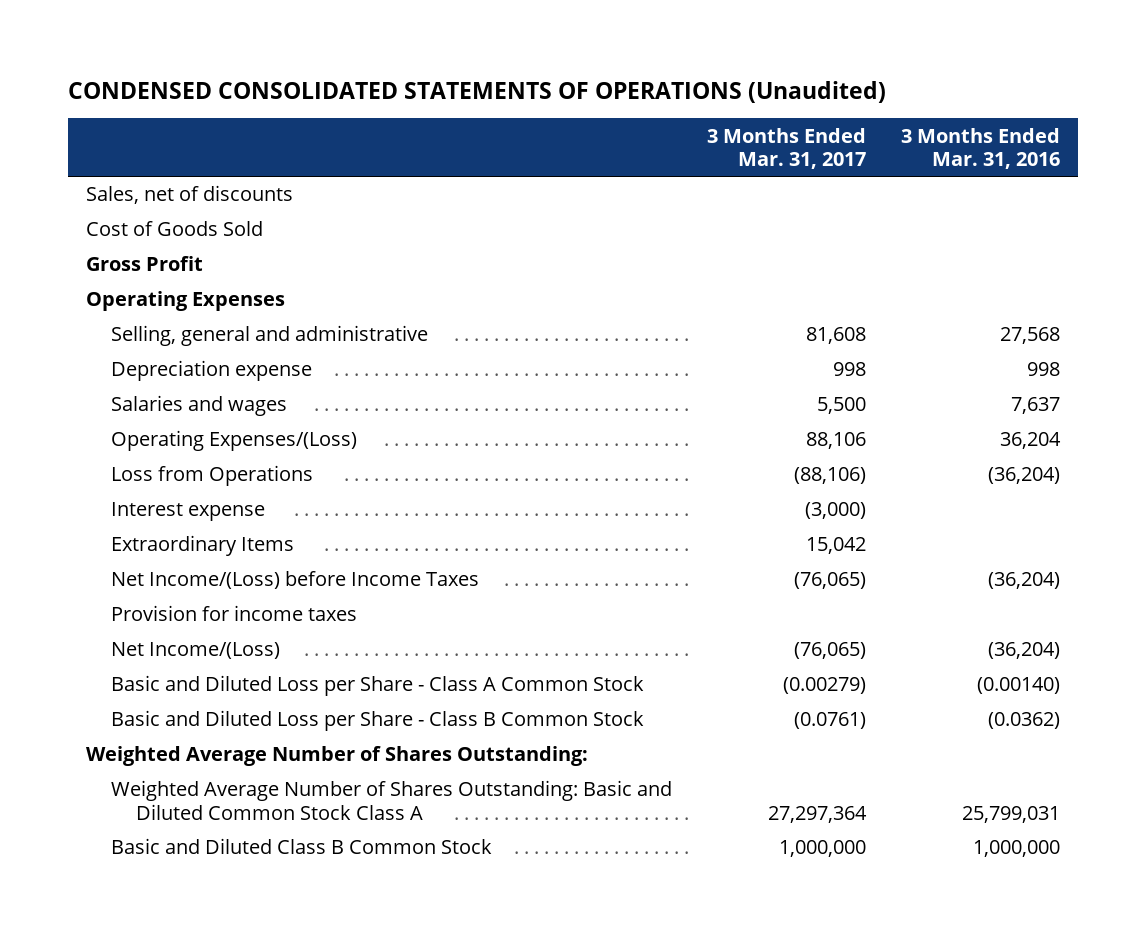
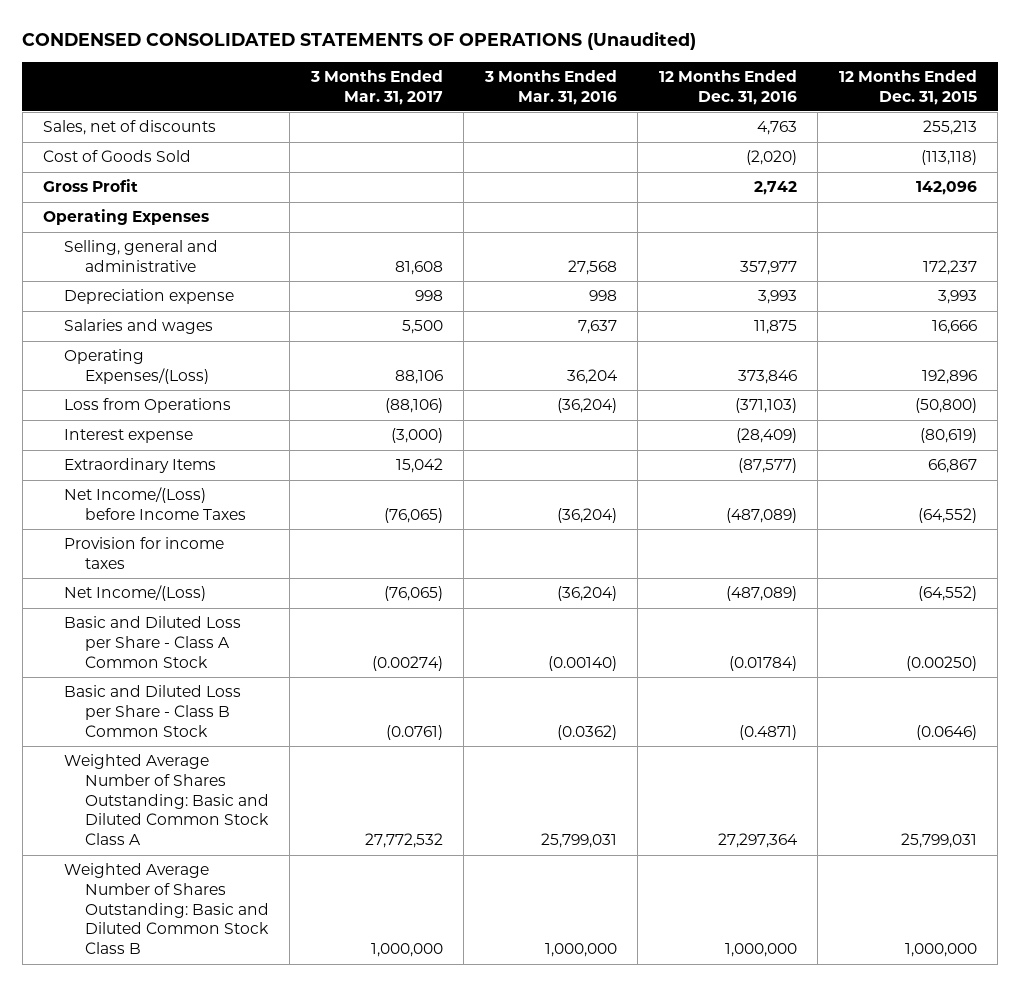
- | 3 Months Ended Mar. 31, 2017 | 3 Months Ended Mar. 31, 2016
+ | 3 Months Ended Mar. 31, 2017 | 3 Months Ended Mar. 31, 2016 | 12 Months Ended Dec. 31, 2016 | 12 Months Ended Dec. 31, 2015
- Basic and Diluted Loss per Share - Class A Common Stock | (0.00279) | (0.00140)
+ Basic and Diluted Loss per Share - Class A Common Stock | (0.00274) | (0.00140) | (0.01784) | (0.00250)
- Weighted Average Number of Shares Outstanding:
- Weighted Average Number of Shares Outstanding: Basic and Diluted Common Stock Class A | 27,297,364 | 25,799,031
- Basic and Diluted Class B Common Stock | 1,000,000 | 1,000,000
+ Weighted Average Number of Shares Outstanding: Basic and Diluted Common Stock Class A | 27,772,532 | 25,799,031 | 27,297,364 | 25,799,031
+ Weighted Average Number of Shares Outstanding: Basic and Diluted Common Stock Class B | 1,000,000 | 1,000,000 | 1,000,000 | 1,000,000

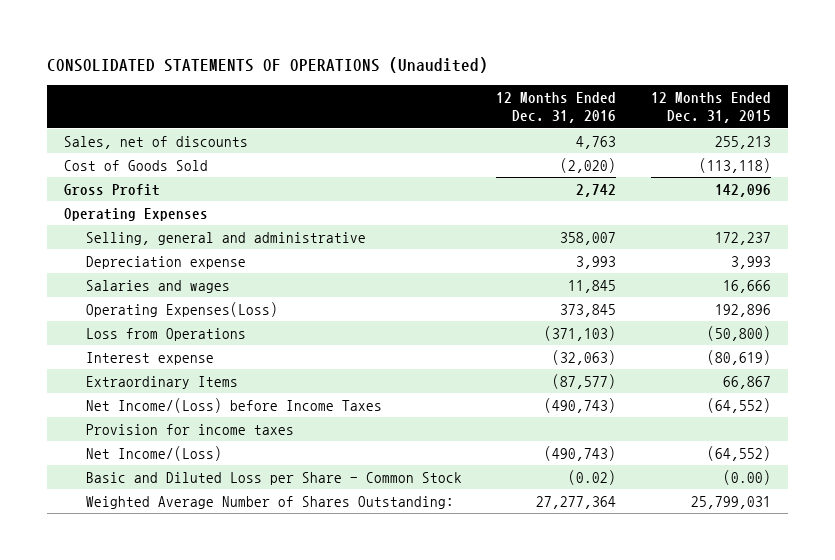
- CONDENSED CONSOLIDATED STATEMENTS OF OPERATIONS (Unaudited)
+ CONSOLIDATED STATEMENTS OF OPERATIONS (Unaudited)
- | 3 Months Ended Mar. 31, 2017 | 3 Months Ended Mar. 31, 2016 | 12 Months Ended Dec. 31, 2016 | 12 Months Ended Dec. 31, 2015
+ | 12 Months Ended Dec. 31, 2016 | 12 Months Ended Dec. 31, 2015
- Selling, general and administrative | 81,608 | 27,568 | 357,977 | 172,237
+ Selling, general and administrative | 358,007 | 172,237
- Salaries and wages | 5,500 | 7,637 | 11,875 | 16,666
- Operating Expenses/(Loss) | 88,106 | 36,204 | 373,846 | 192,896
+ Salaries and wages | 11,845 | 16,666
+ Operating Expenses(Loss) | 373,845 | 192,896
- Interest expense | (3,000) | | (28,409) | (80,619)
+ Interest expense | (32,063) | (80,619)
- Net Income/(Loss) before Income Taxes | (76,065) | (36,204) | (487,089) | (64,552)
+ Net Income/(Loss) before Income Taxes | (490,743) | (64,552)
- Net Income/(Loss) | (76,065) | (36,204) | (487,089) | (64,552)
- Basic and Diluted Loss per Share - Class A Common Stock | (0.00274) | (0.00140) | (0.01784) | (0.00250)
- Basic and Diluted Loss per Share - Class B Common Stock | (0.0761) | (0.0362) | (0.4871) | (0.0646)
- Weighted Average Number of Shares Outstanding: Basic and Diluted Common Stock Class A | 27,772,532 | 25,799,031 | 27,297,364 | 25,799,031
- Weighted Average Number of Shares Outstanding: Basic and Diluted Common Stock Class B | 1,000,000 | 1,000,000 | 1,000,000 | 1,000,000
+ Net Income/(Loss) | (490,743) | (64,552)
+ Basic and Diluted Loss per Share - Common Stock | (0.02) | (0.00)
+ Weighted Average Number of Shares Outstanding: | 27,277,364 | 25,799,031

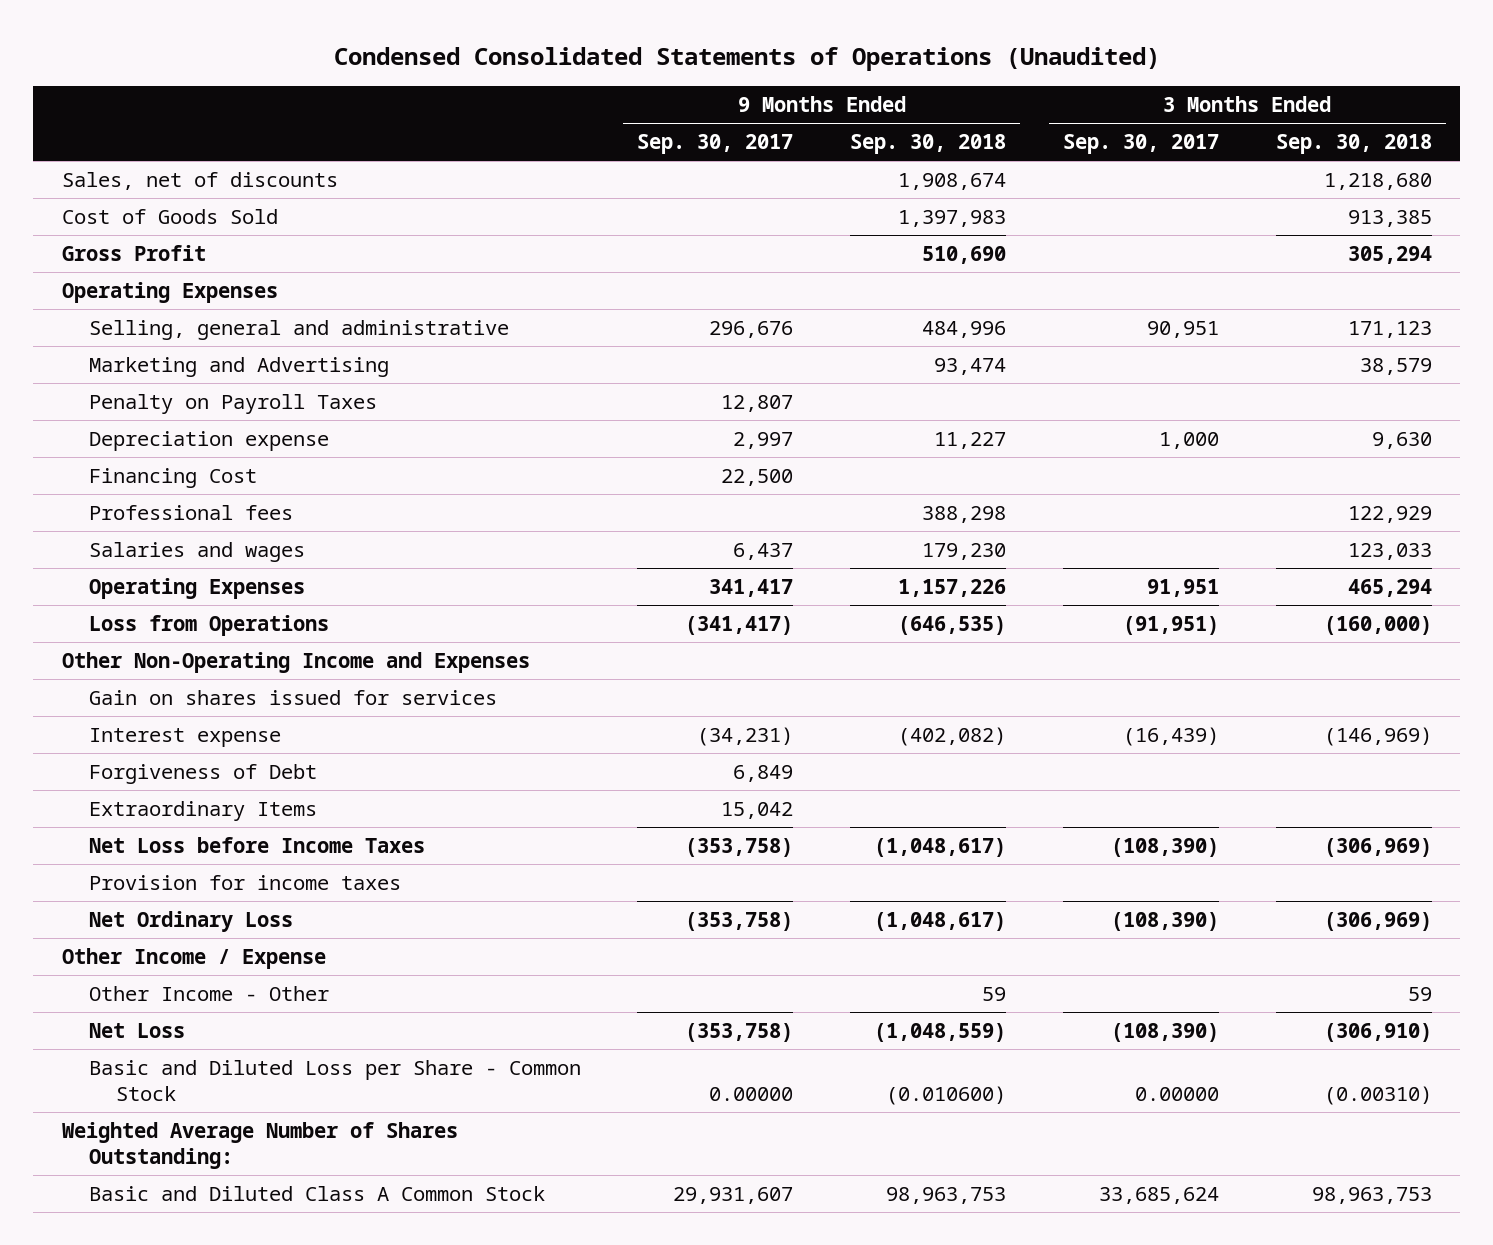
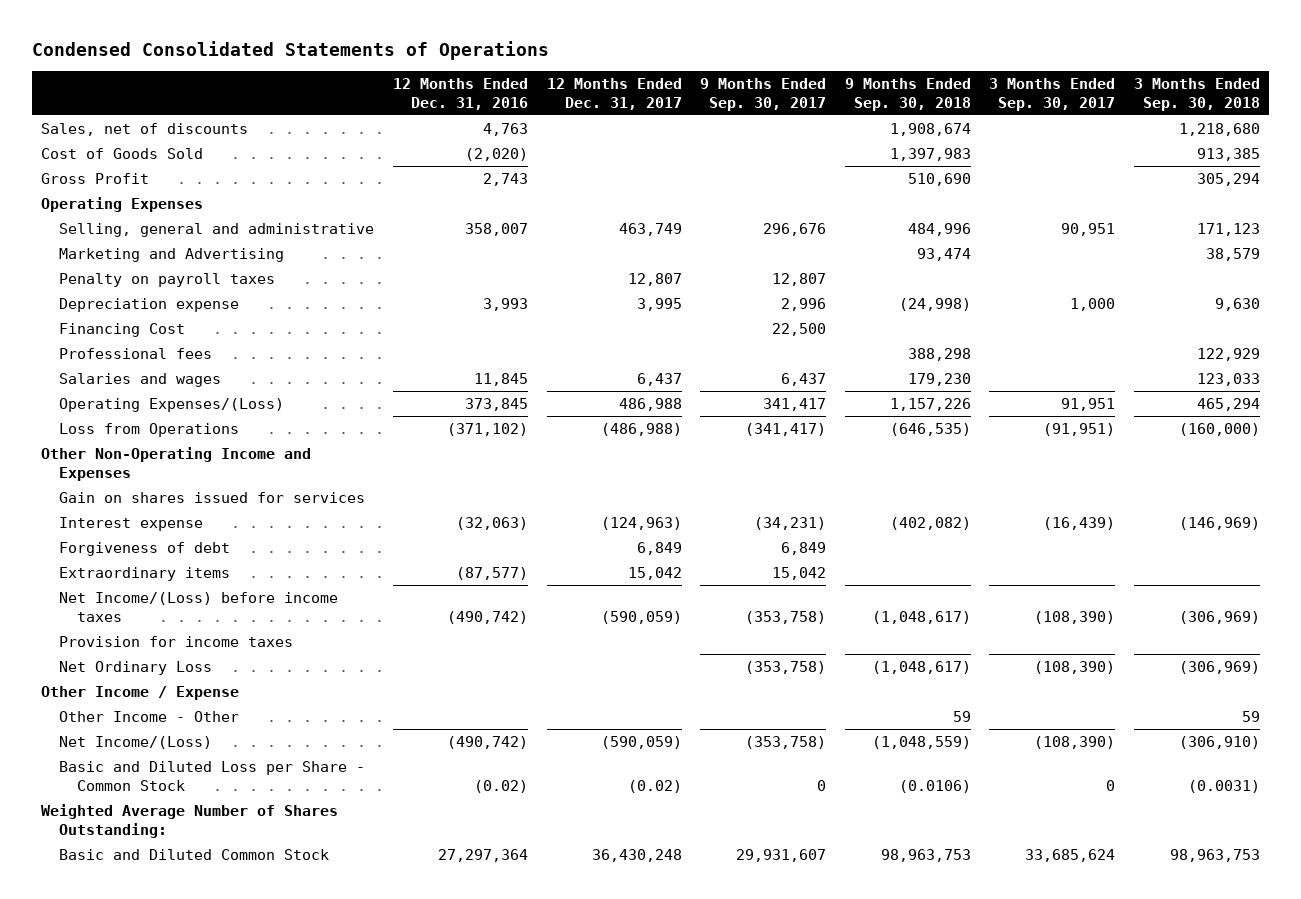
- Condensed Consolidated Statements of Operations (Unaudited)
+ Condensed Consolidated Statements of Operations
- | 9 Months Ended Sep. 30, 2017 | 9 Months Ended Sep. 30, 2018 | 3 Months Ended Sep. 30, 2017 | 3 Months Ended Sep. 30, 2018
+ | 12 Months Ended Dec. 31, 2016 | 12 Months Ended Dec. 31, 2017 | 9 Months Ended Sep. 30, 2017 | 9 Months Ended Sep. 30, 2018 | 3 Months Ended Sep. 30, 2017 | 3 Months Ended Sep. 30, 2018
- Penalty on Payroll Taxes | 12,807 | | |
- Depreciation expense | 2,997 | 11,227 | 1,000 | 9,630
+ Penalty on payroll taxes | | 12,807 | 12,807 | | |
+ Depreciation expense | 3,993 | 3,995 | 2,996 | (24,998) | 1,000 | 9,630
- Operating Expenses | 341,417 | 1,157,226 | 91,951 | 465,294
+ Operating Expenses/(Loss) | 373,845 | 486,988 | 341,417 | 1,157,226 | 91,951 | 465,294
- Forgiveness of Debt | 6,849 | | |
- Extraordinary Items | 15,042 | | |
- Net Loss before Income Taxes | (353,758) | (1,048,617) | (108,390) | (306,969)
+ Forgiveness of debt | | 6,849 | 6,849 | | |
+ Extraordinary items | (87,577) | 15,042 | 15,042 | | |
+ Net Income/(Loss) before income taxes | (490,742) | (590,059) | (353,758) | (1,048,617) | (108,390) | (306,969)
- Net Loss | (353,758) | (1,048,559) | (108,390) | (306,910)
- Basic and Diluted Loss per Share - Common Stock | 0.00000 | (0.010600) | 0.00000 | (0.00310)
+ Net Income/(Loss) | (490,742) | (590,059) | (353,758) | (1,048,559) | (108,390) | (306,910)
+ Basic and Diluted Loss per Share - Common Stock | (0.02) | (0.02) | 0 | (0.0106) | 0 | (0.0031)
- Basic and Diluted Class A Common Stock | 29,931,607 | 98,963,753 | 33,685,624 | 98,963,753
+ Basic and Diluted Common Stock | 27,297,364 | 36,430,248 | 29,931,607 | 98,963,753 | 33,685,624 | 98,963,753

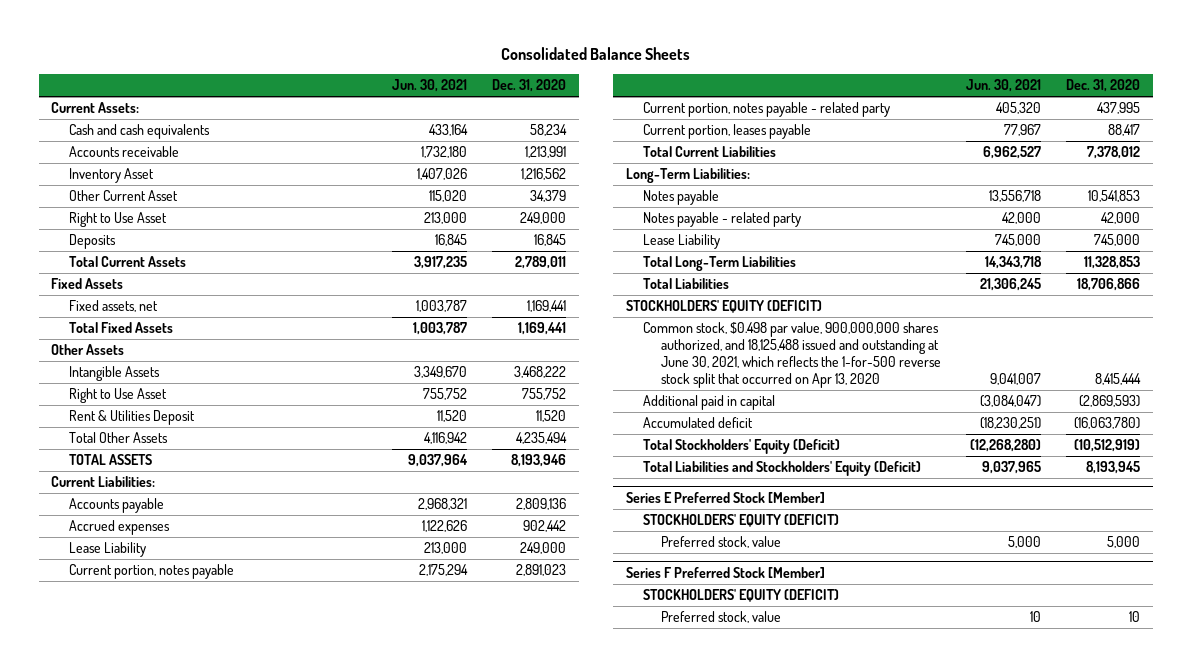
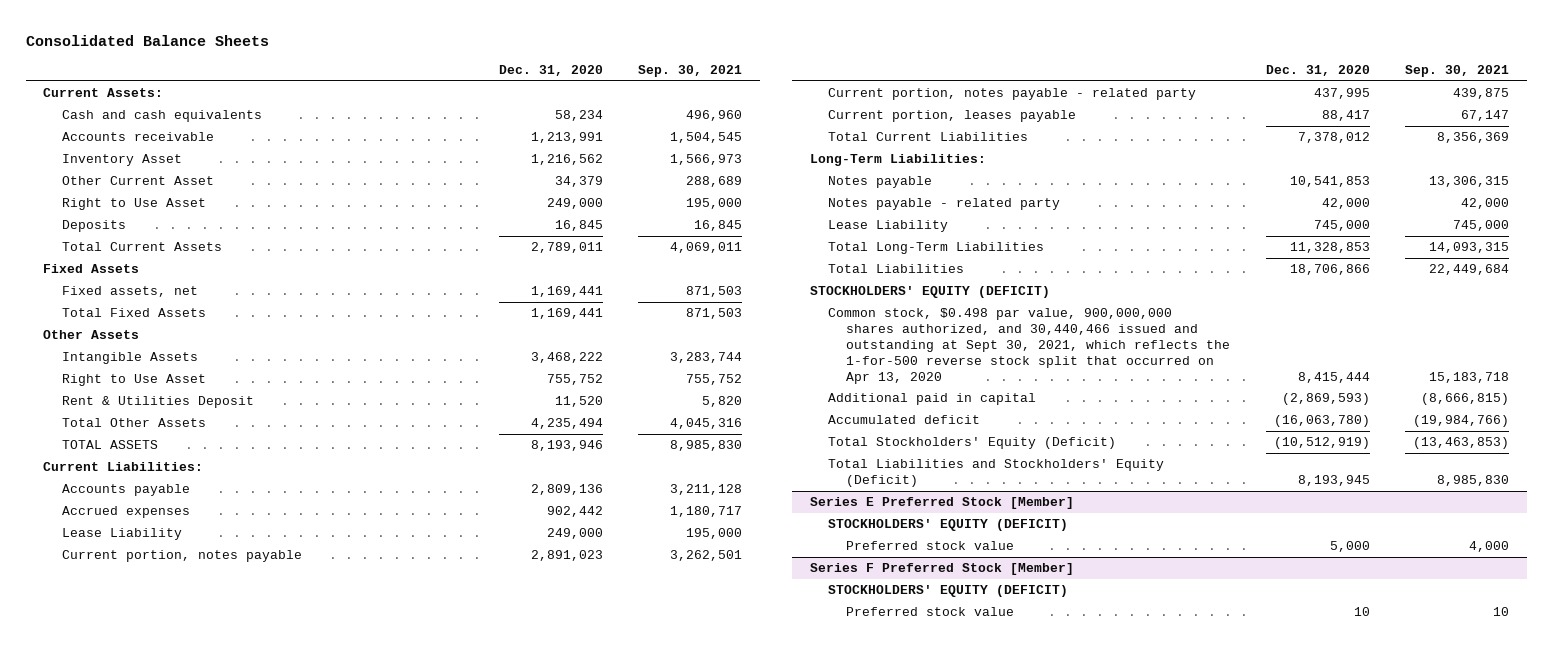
- | Jun. 30, 2021 | Dec. 31, 2020
+ | Dec. 31, 2020 | Sep. 30, 2021
- Common stock, $0.498 par value, 900,000,000 shares authorized, and 18,125,488 issued and outstanding at June 30, 2021, which reflects the 1-for-500 reverse stock split that occurred on Apr 13, 2020 | 9,041,007 | 8,415,444
+ Common stock, $0.498 par value, 900,000,000 shares authorized, and 30,440,466 issued and outstanding at Sept 30, 2021, which reflects the 1-for-500 reverse stock split that occurred on Apr 13, 2020 | 8,415,444 | 15,183,718
@ Series E Preferred Stock [Member]
- Preferred stock, value | 5,000 | 5,000
+ Preferred stock value | 5,000 | 4,000
@ Series F Preferred Stock [Member]
- Preferred stock, value | 10 | 10
+ Preferred stock value | 10 | 10

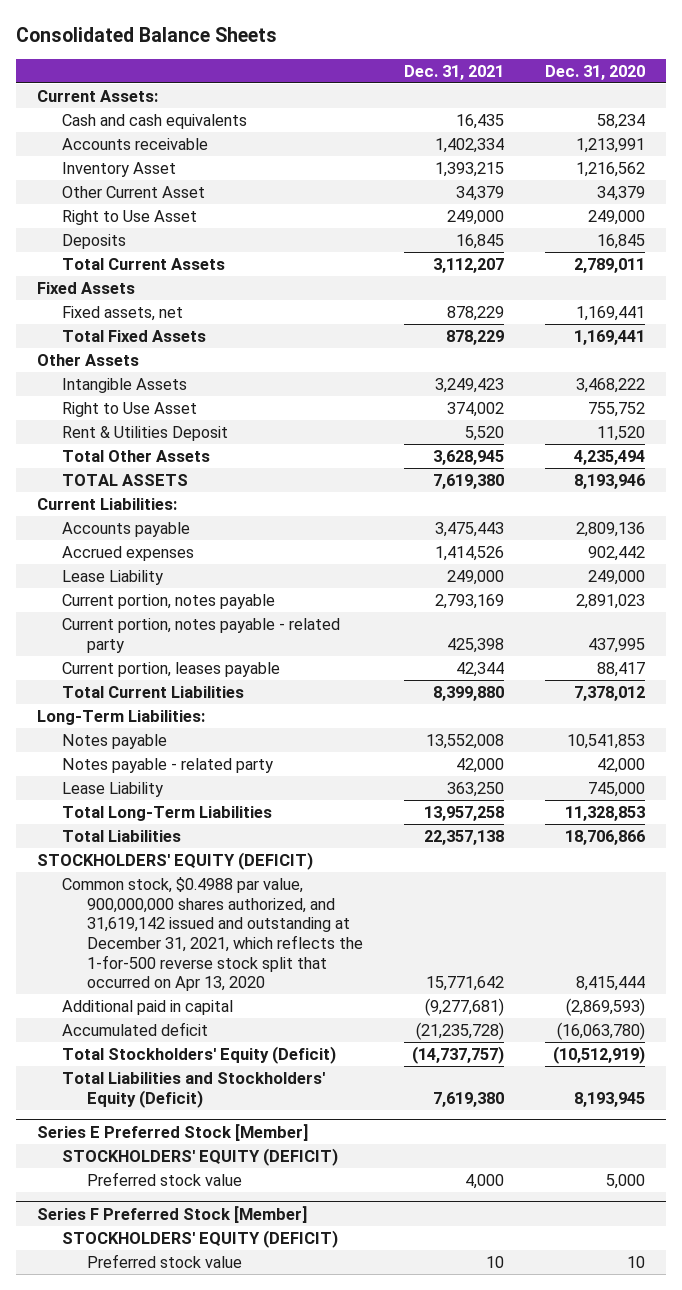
- | Dec. 31, 2020 | Sep. 30, 2021
+ | Dec. 31, 2021 | Dec. 31, 2020
- Common stock, $0.498 par value, 900,000,000 shares authorized, and 30,440,466 issued and outstanding at Sept 30, 2021, which reflects the 1-for-500 reverse stock split that occurred on Apr 13, 2020 | 8,415,444 | 15,183,718
+ Common stock, $0.4988 par value, 900,000,000 shares authorized, and 31,619,142 issued and outstanding at December 31, 2021, which reflects the 1-for-500 reverse stock split that occurred on Apr 13, 2020 | 15,771,642 | 8,415,444

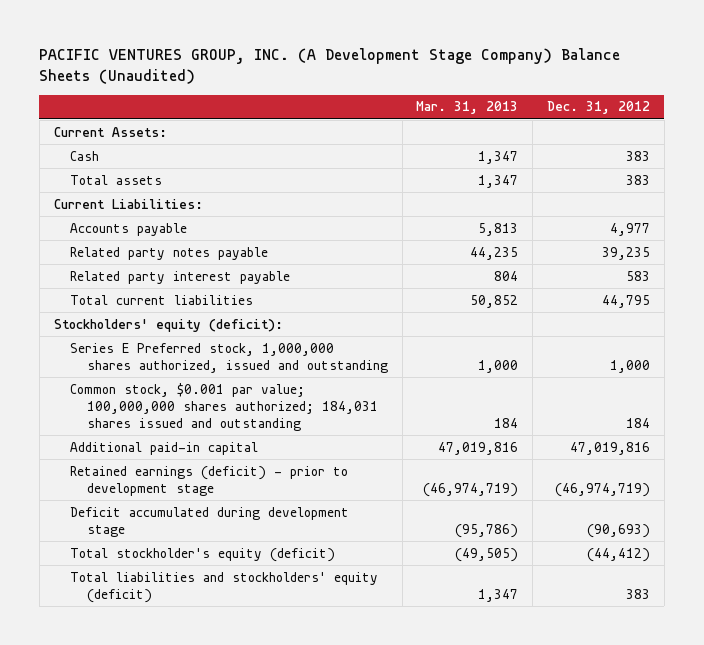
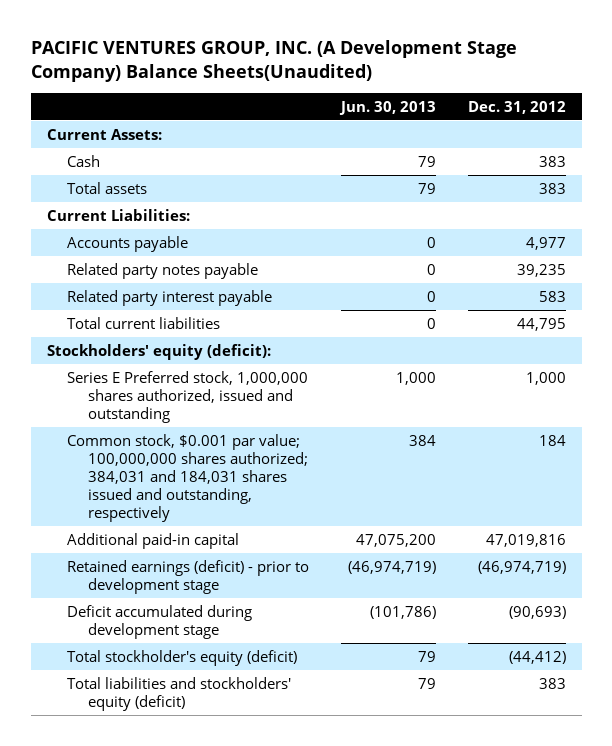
- PACIFIC VENTURES GROUP, INC. (A Development Stage Company) Balance Sheets (Unaudited)
+ PACIFIC VENTURES GROUP, INC. (A Development Stage Company) Balance Sheets(Unaudited)
- | Mar. 31, 2013 | Dec. 31, 2012
+ | Jun. 30, 2013 | Dec. 31, 2012
- Common stock, $0.001 par value; 100,000,000 shares authorized; 184,031 shares issued and outstanding | 184 | 184
+ Common stock, $0.001 par value; 100,000,000 shares authorized; 384,031 and 184,031 shares issued and outstanding, respectively | 384 | 184

